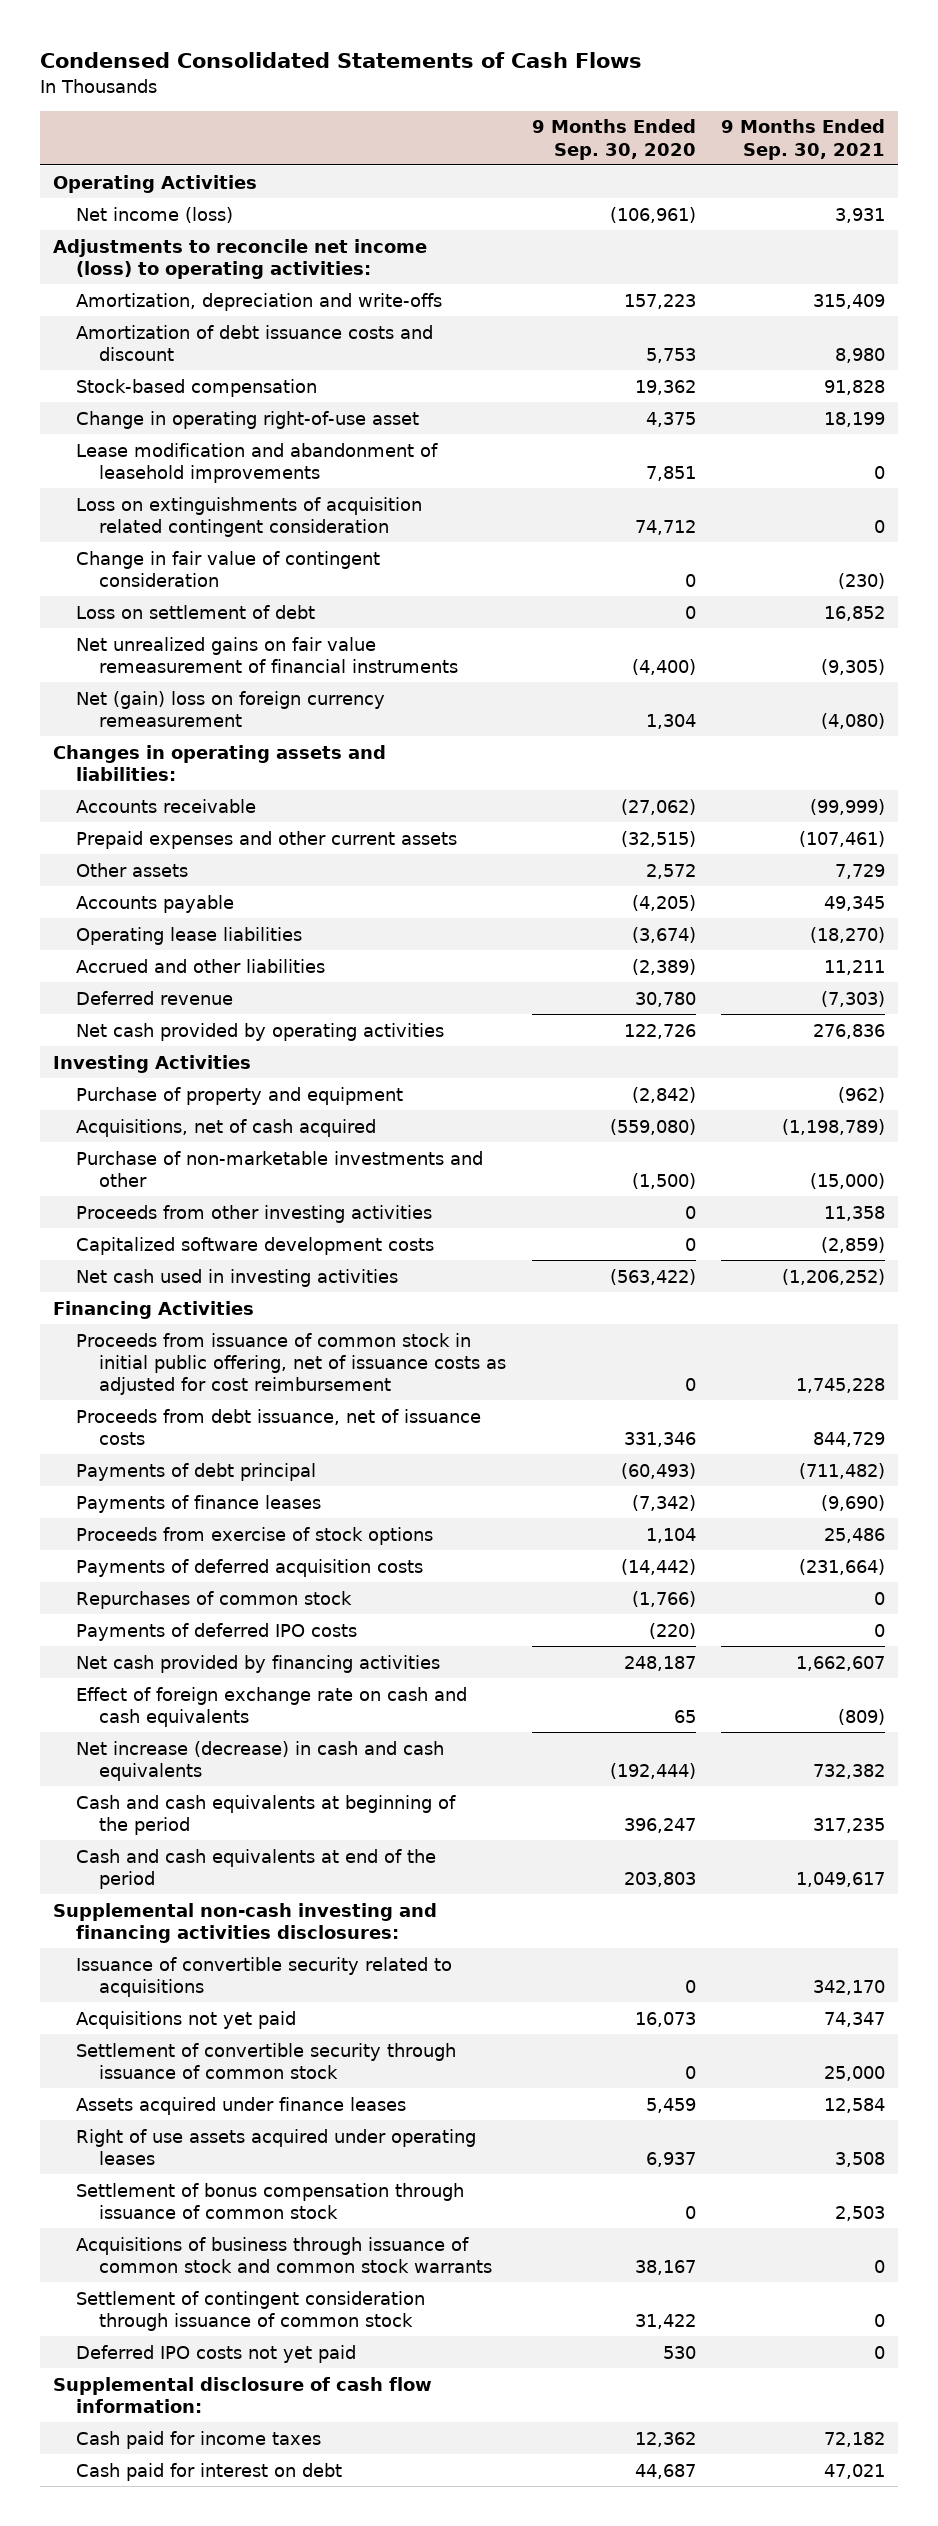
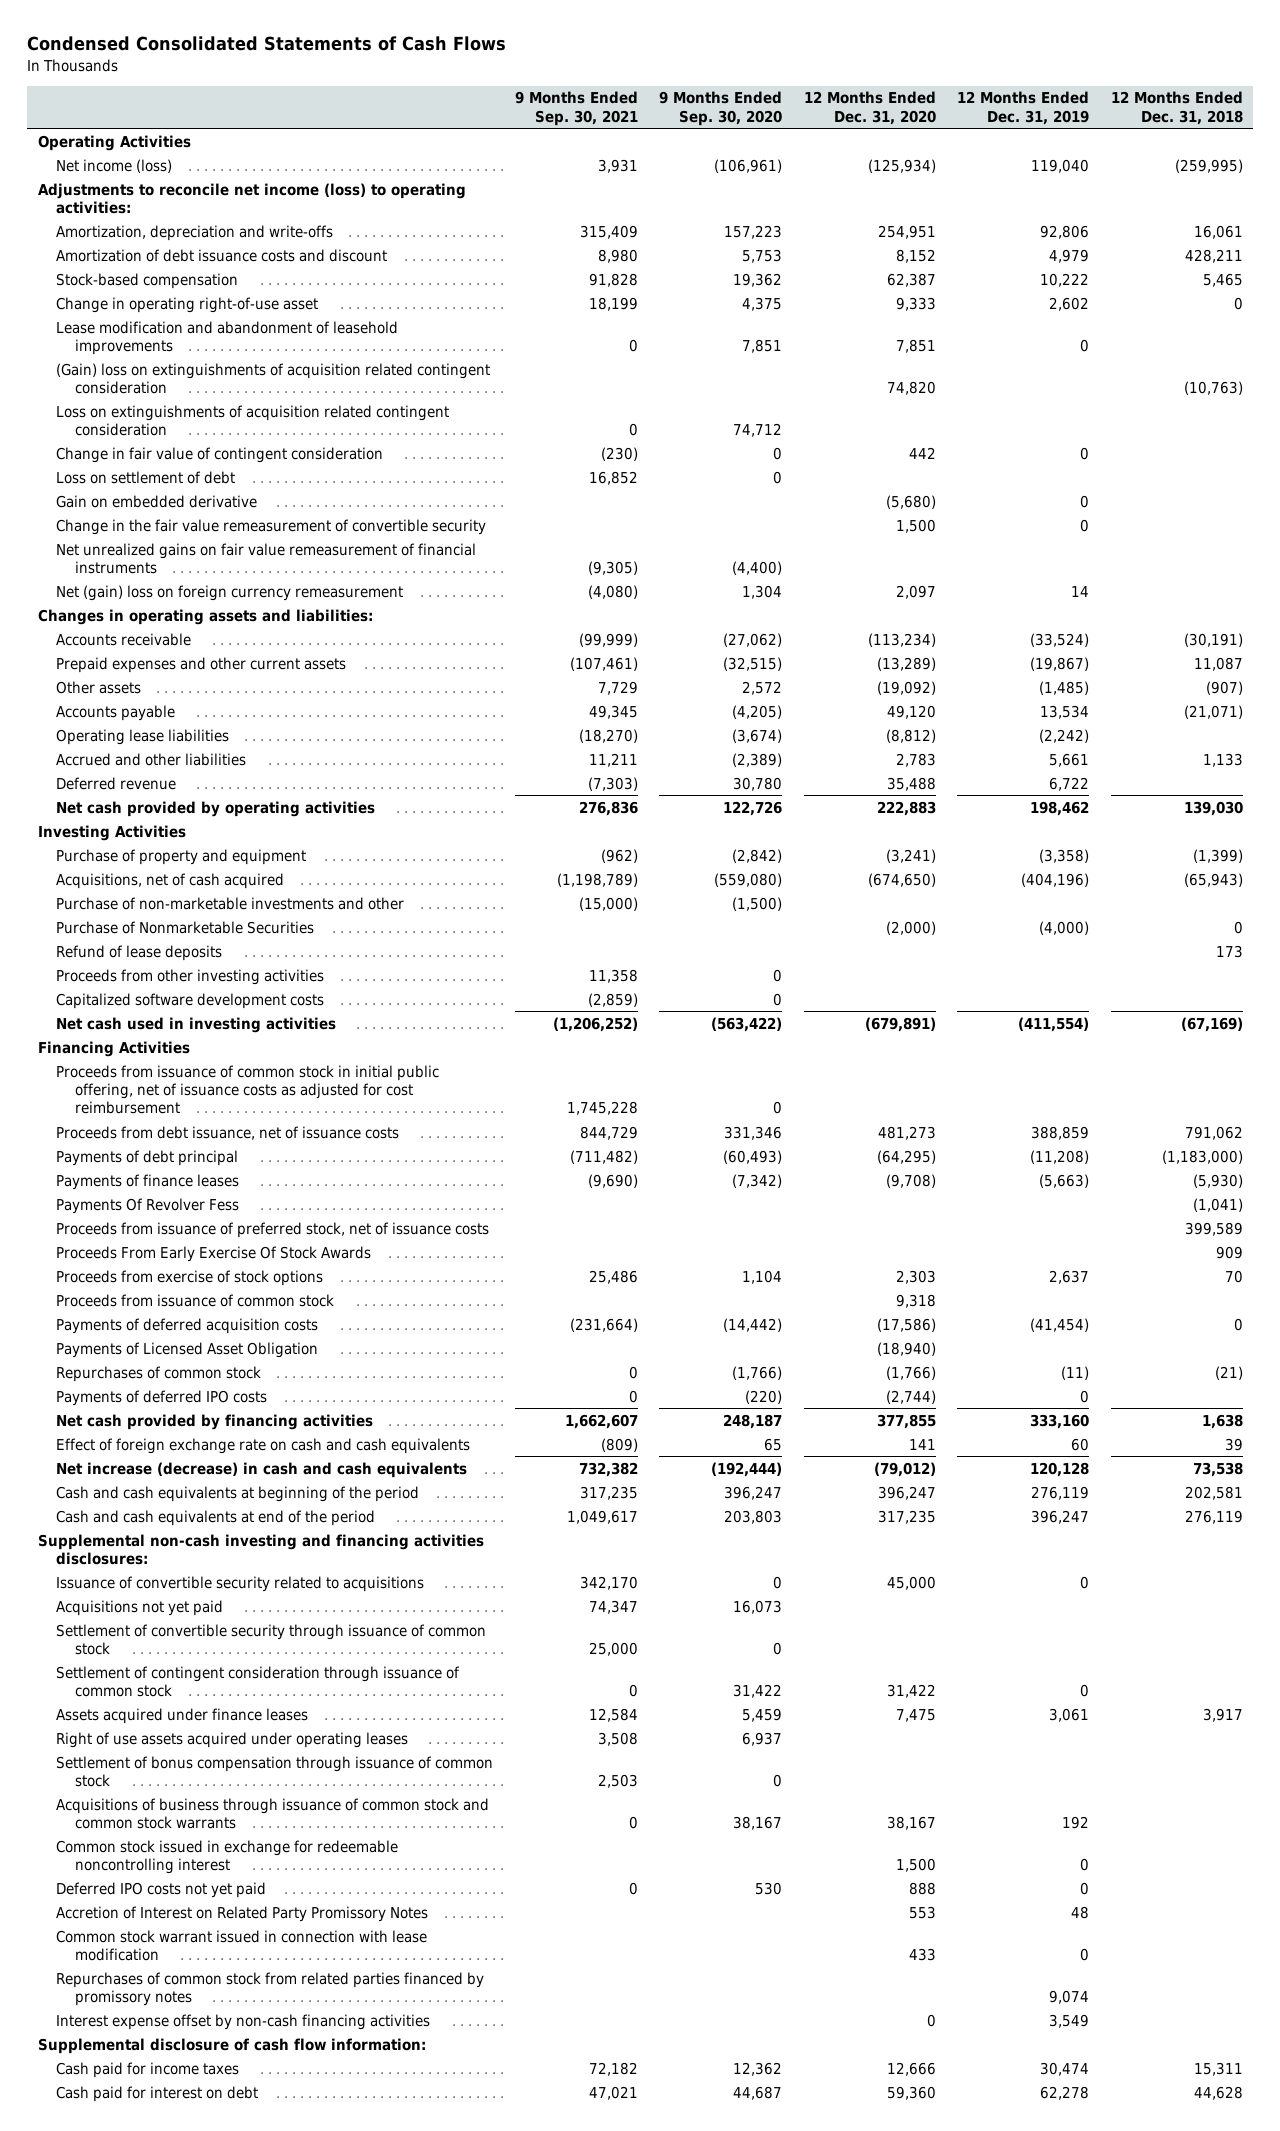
- | 9 Months Ended Sep. 30, 2020 | 9 Months Ended Sep. 30, 2021
+ | 9 Months Ended Sep. 30, 2021 | 9 Months Ended Sep. 30, 2020 | 12 Months Ended Dec. 31, 2020 | 12 Months Ended Dec. 31, 2019 | 12 Months Ended Dec. 31, 2018
+ (Gain) loss on extinguishments of acquisition related contingent consideration | | | 74,820 | | (10,763)
+ Gain on embedded derivative | | | (5,680) | 0 |
+ Change in the fair value remeasurement of convertible security | | | 1,500 | 0 |
+ Purchase of Nonmarketable Securities | | | (2,000) | (4,000) | 0
+ Refund of lease deposits | | | | | 173
+ Payments Of Revolver Fess | | | | | (1,041)
+ Proceeds from issuance of preferred stock, net of issuance costs | | | | | 399,589
+ Proceeds From Early Exercise Of Stock Awards | | | | | 909
+ Proceeds from issuance of common stock | | | 9,318 | |
+ Payments of Licensed Asset Obligation | | | (18,940) | |
moved up: Settlement of contingent consideration through issuance of common stock | 0 | 31,422 | 31,422 | 0 |
+ Common stock issued in exchange for redeemable noncontrolling interest | | | 1,500 | 0 |
+ Accretion of Interest on Related Party Promissory Notes | | | 553 | 48 |
+ Common stock warrant issued in connection with lease modification | | | 433 | 0 |
+ Repurchases of common stock from related parties financed by promissory notes | | | | 9,074 |
+ Interest expense offset by non-cash financing activities | | | 0 | 3,549 |

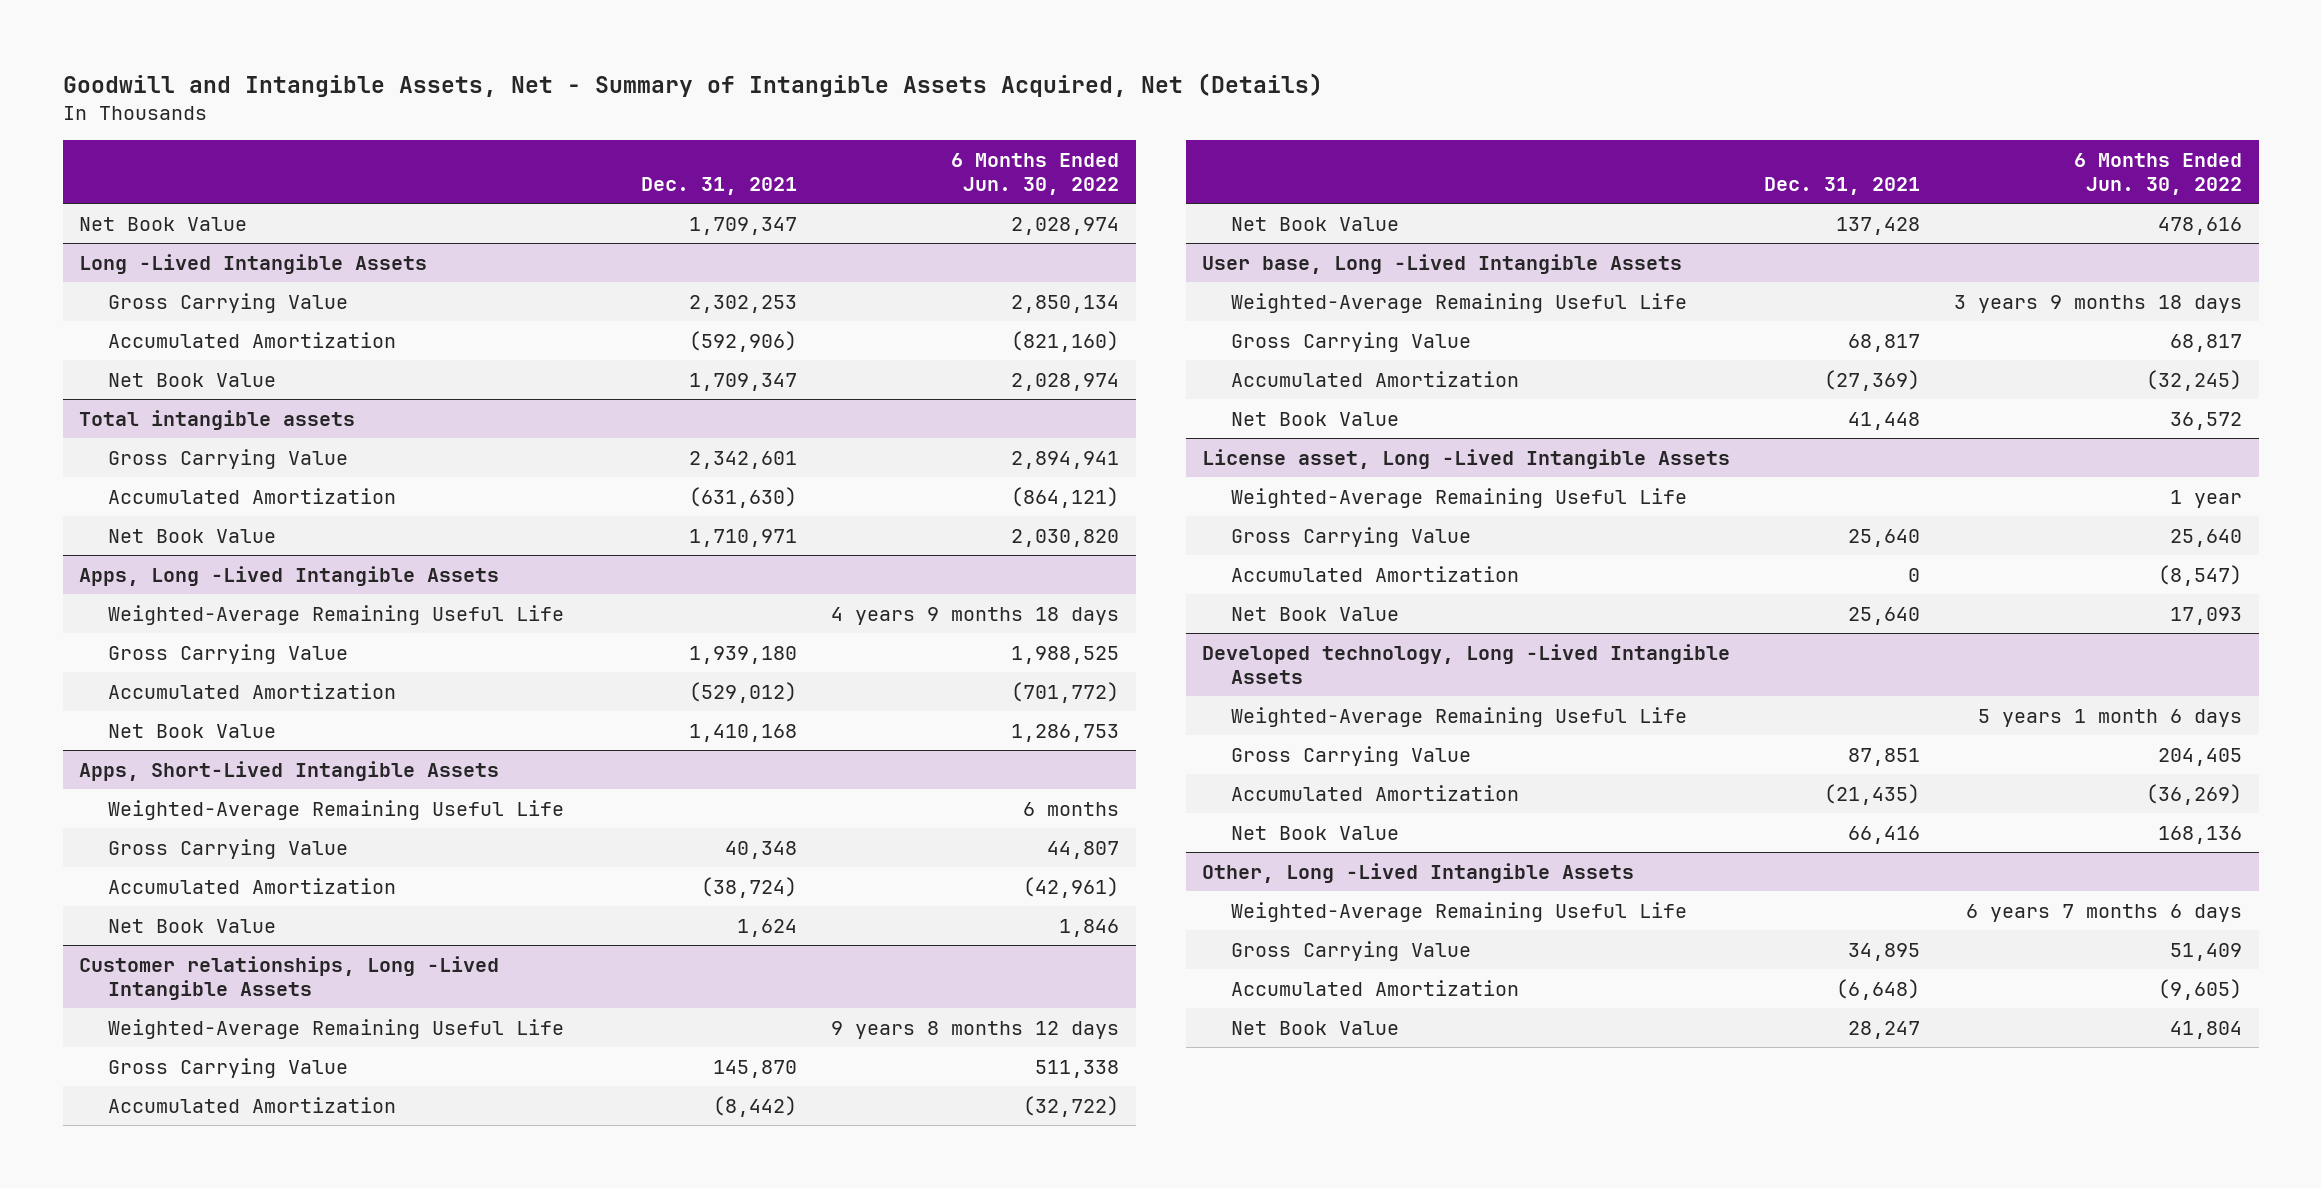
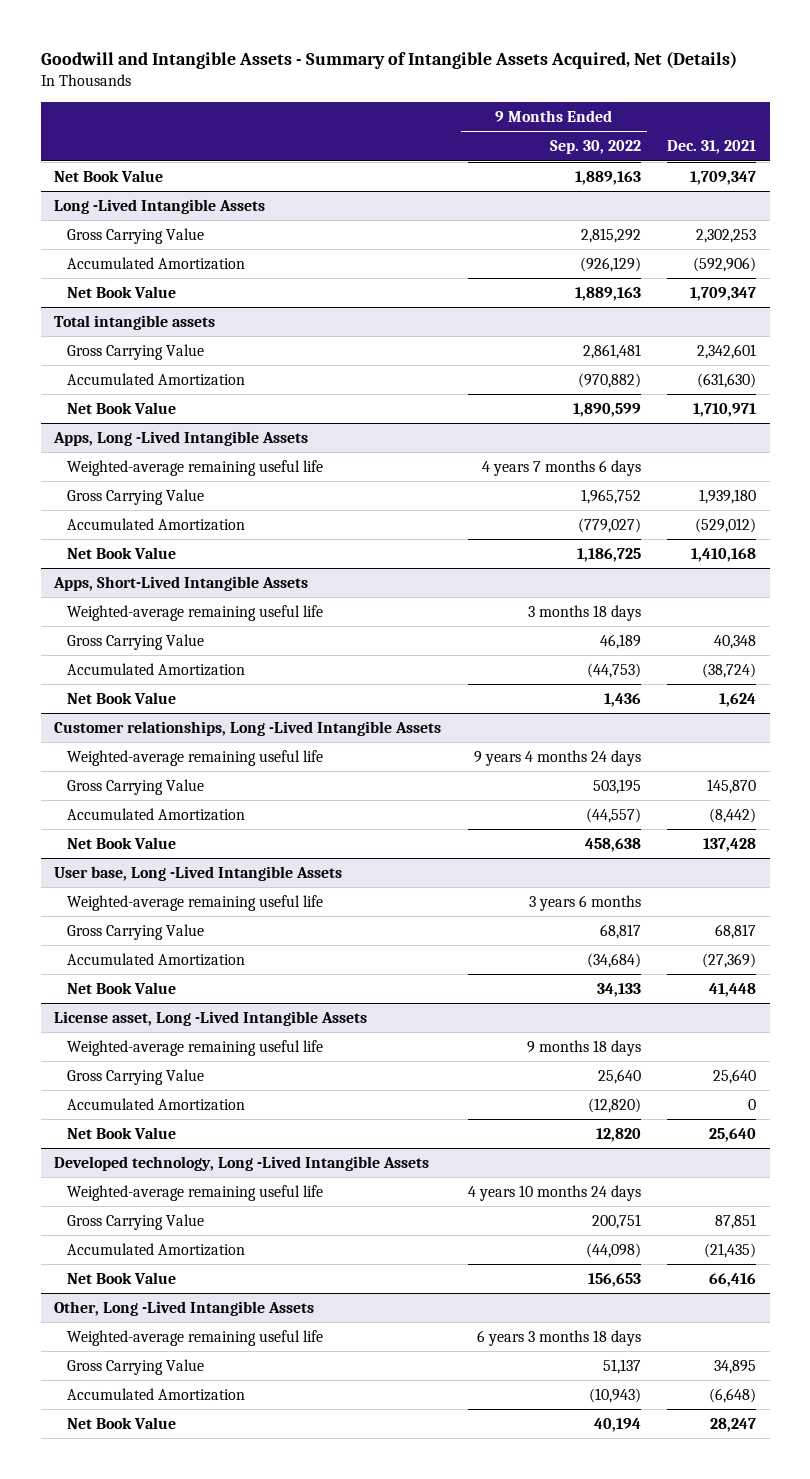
- Goodwill and Intangible Assets, Net - Summary of Intangible Assets Acquired, Net (Details)
+ Goodwill and Intangible Assets - Summary of Intangible Assets Acquired, Net (Details)
- | Dec. 31, 2021 | 6 Months Ended Jun. 30, 2022
+ | 9 Months Ended Sep. 30, 2022 | Dec. 31, 2021
@ Apps, Long -Lived Intangible Assets
- Weighted-Average Remaining Useful Life | | 4 years 9 months 18 days
+ Weighted-average remaining useful life | 4 years 7 months 6 days |
@ Apps, Short-Lived Intangible Assets
- Weighted-Average Remaining Useful Life | | 6 months
+ Weighted-average remaining useful life | 3 months 18 days |
@ Customer relationships, Long -Lived Intangible Assets
- Weighted-Average Remaining Useful Life | | 9 years 8 months 12 days
+ Weighted-average remaining useful life | 9 years 4 months 24 days |
@ User base, Long -Lived Intangible Assets
- Weighted-Average Remaining Useful Life | | 3 years 9 months 18 days
+ Weighted-average remaining useful life | 3 years 6 months |
@ License asset, Long -Lived Intangible Assets
- Weighted-Average Remaining Useful Life | | 1 year
+ Weighted-average remaining useful life | 9 months 18 days |
@ Developed technology, Long -Lived Intangible Assets
- Weighted-Average Remaining Useful Life | | 5 years 1 month 6 days
+ Weighted-average remaining useful life | 4 years 10 months 24 days |
@ Other, Long -Lived Intangible Assets
- Weighted-Average Remaining Useful Life | | 6 years 7 months 6 days
+ Weighted-average remaining useful life | 6 years 3 months 18 days |

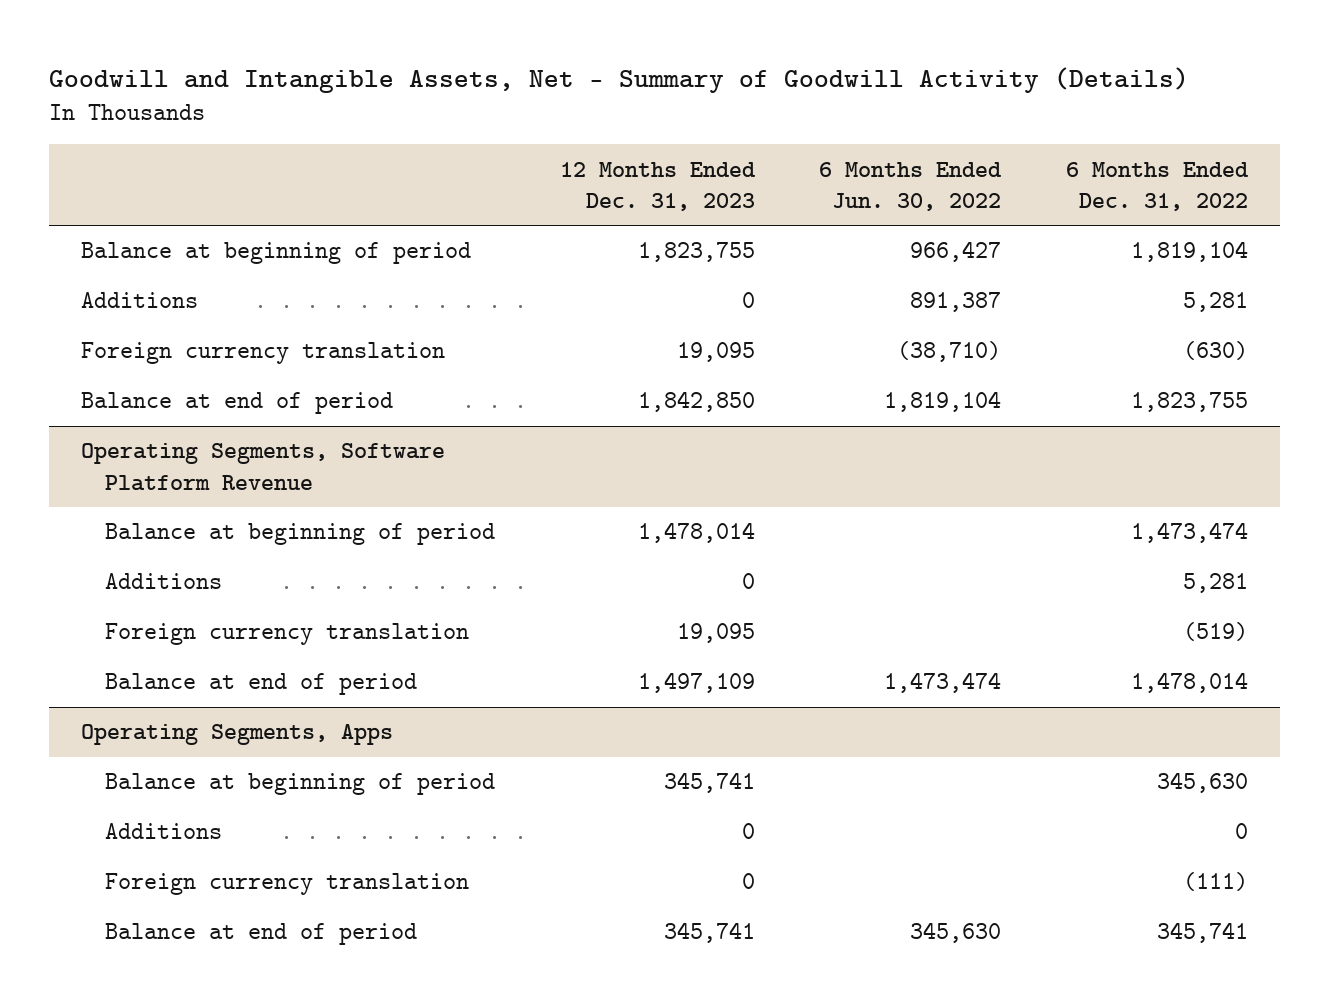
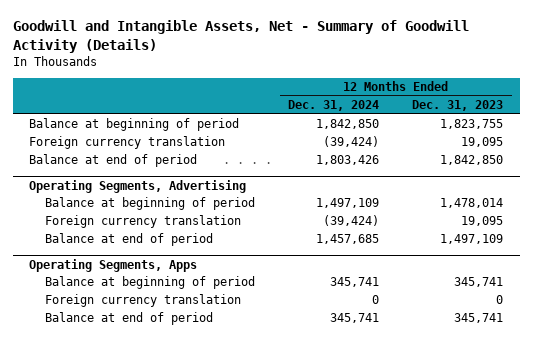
- | 12 Months Ended Dec. 31, 2023 | 6 Months Ended Jun. 30, 2022 | 6 Months Ended Dec. 31, 2022
+ | 12 Months Ended Dec. 31, 2024 | 12 Months Ended Dec. 31, 2023
- Additions | 0 | 891,387 | 5,281
- Operating Segments, Software Platform Revenue
+ Operating Segments, Advertising
- Additions | 0 | | 5,281
@ Operating Segments, Apps
- Additions | 0 | | 0

